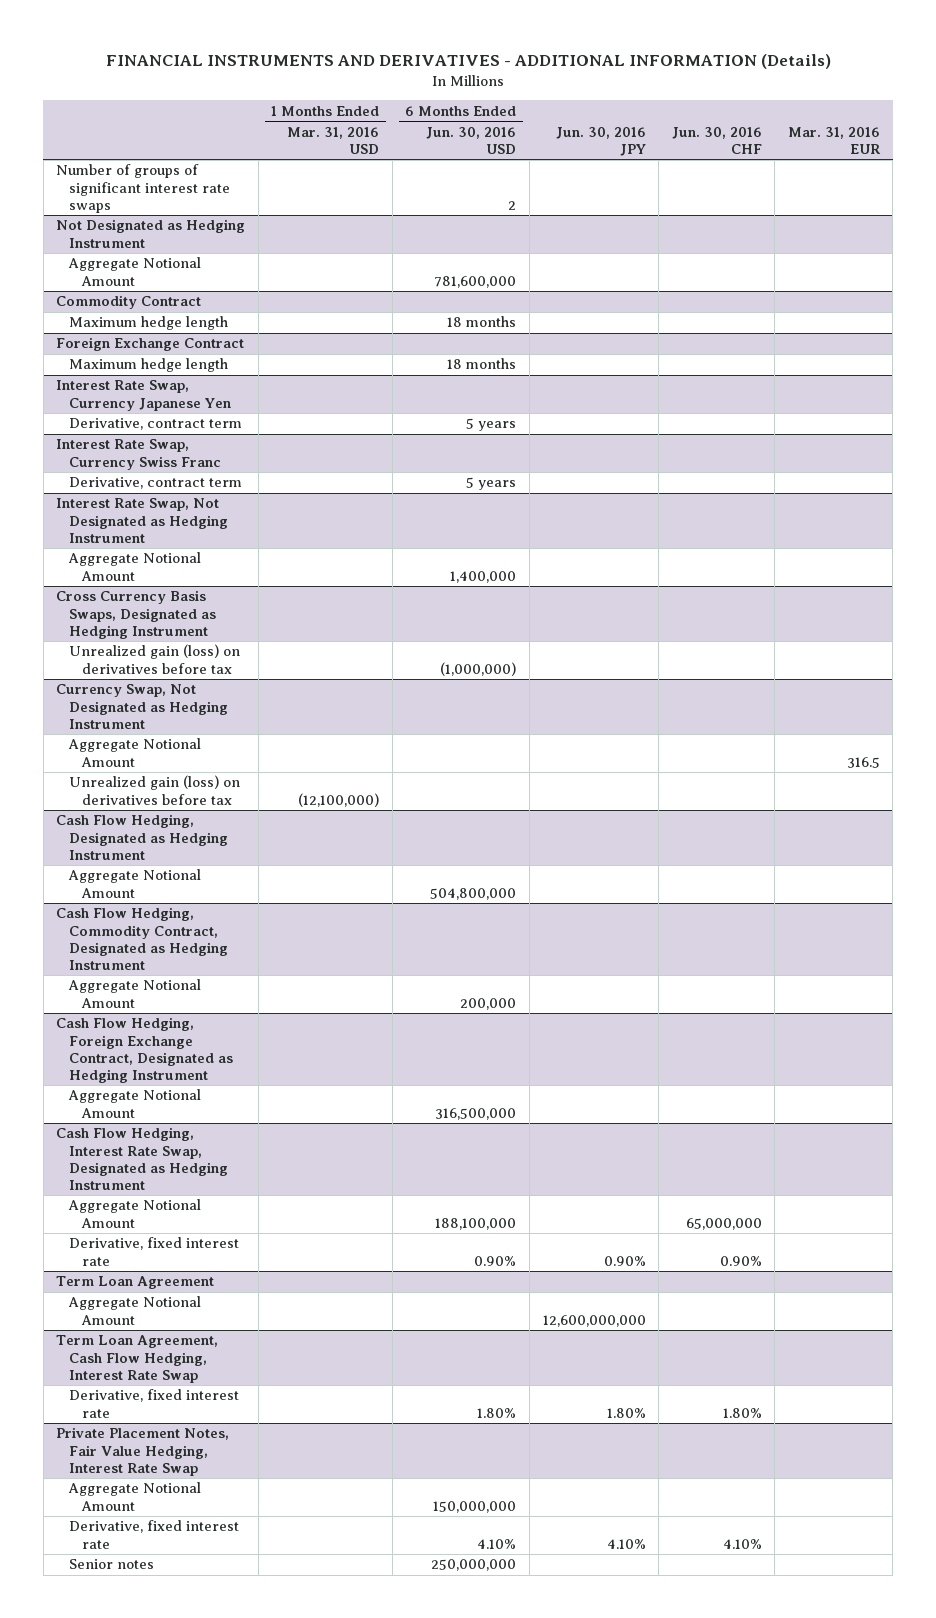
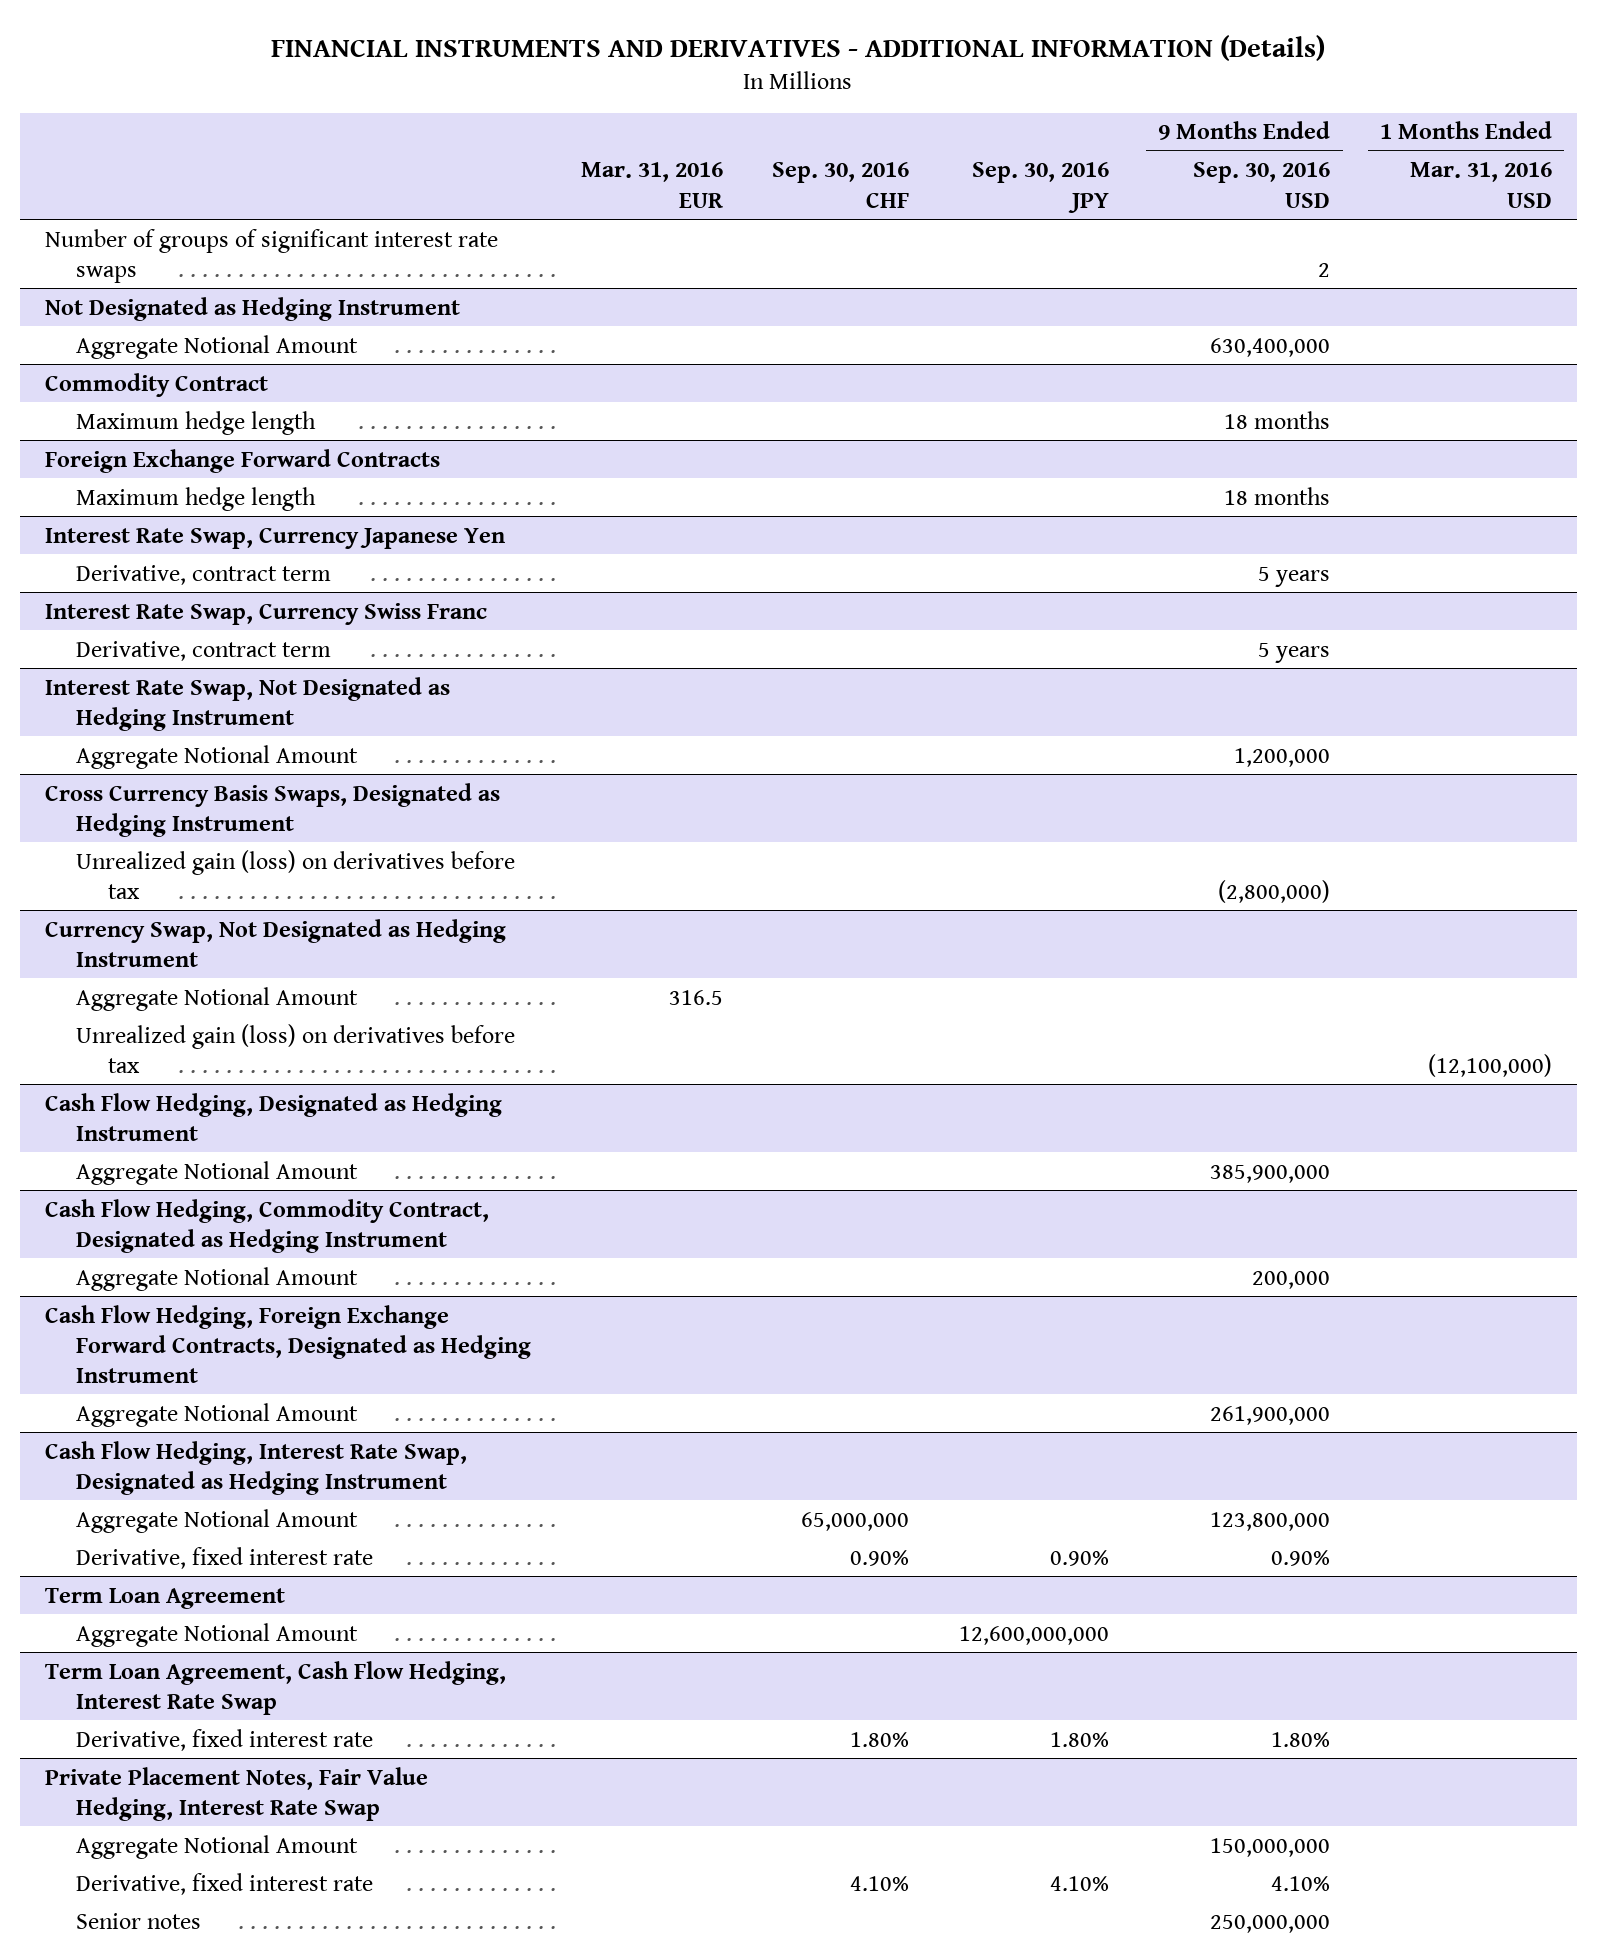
- | 1 Months Ended Mar. 31, 2016 USD | 6 Months Ended Jun. 30, 2016 USD | Jun. 30, 2016 JPY | Jun. 30, 2016 CHF | Mar. 31, 2016 EUR
+ | Mar. 31, 2016 EUR | Sep. 30, 2016 CHF | Sep. 30, 2016 JPY | 9 Months Ended Sep. 30, 2016 USD | 1 Months Ended Mar. 31, 2016 USD
- Foreign Exchange Contract
+ Foreign Exchange Forward Contracts
- Cash Flow Hedging, Foreign Exchange Contract, Designated as Hedging Instrument
+ Cash Flow Hedging, Foreign Exchange Forward Contracts, Designated as Hedging Instrument

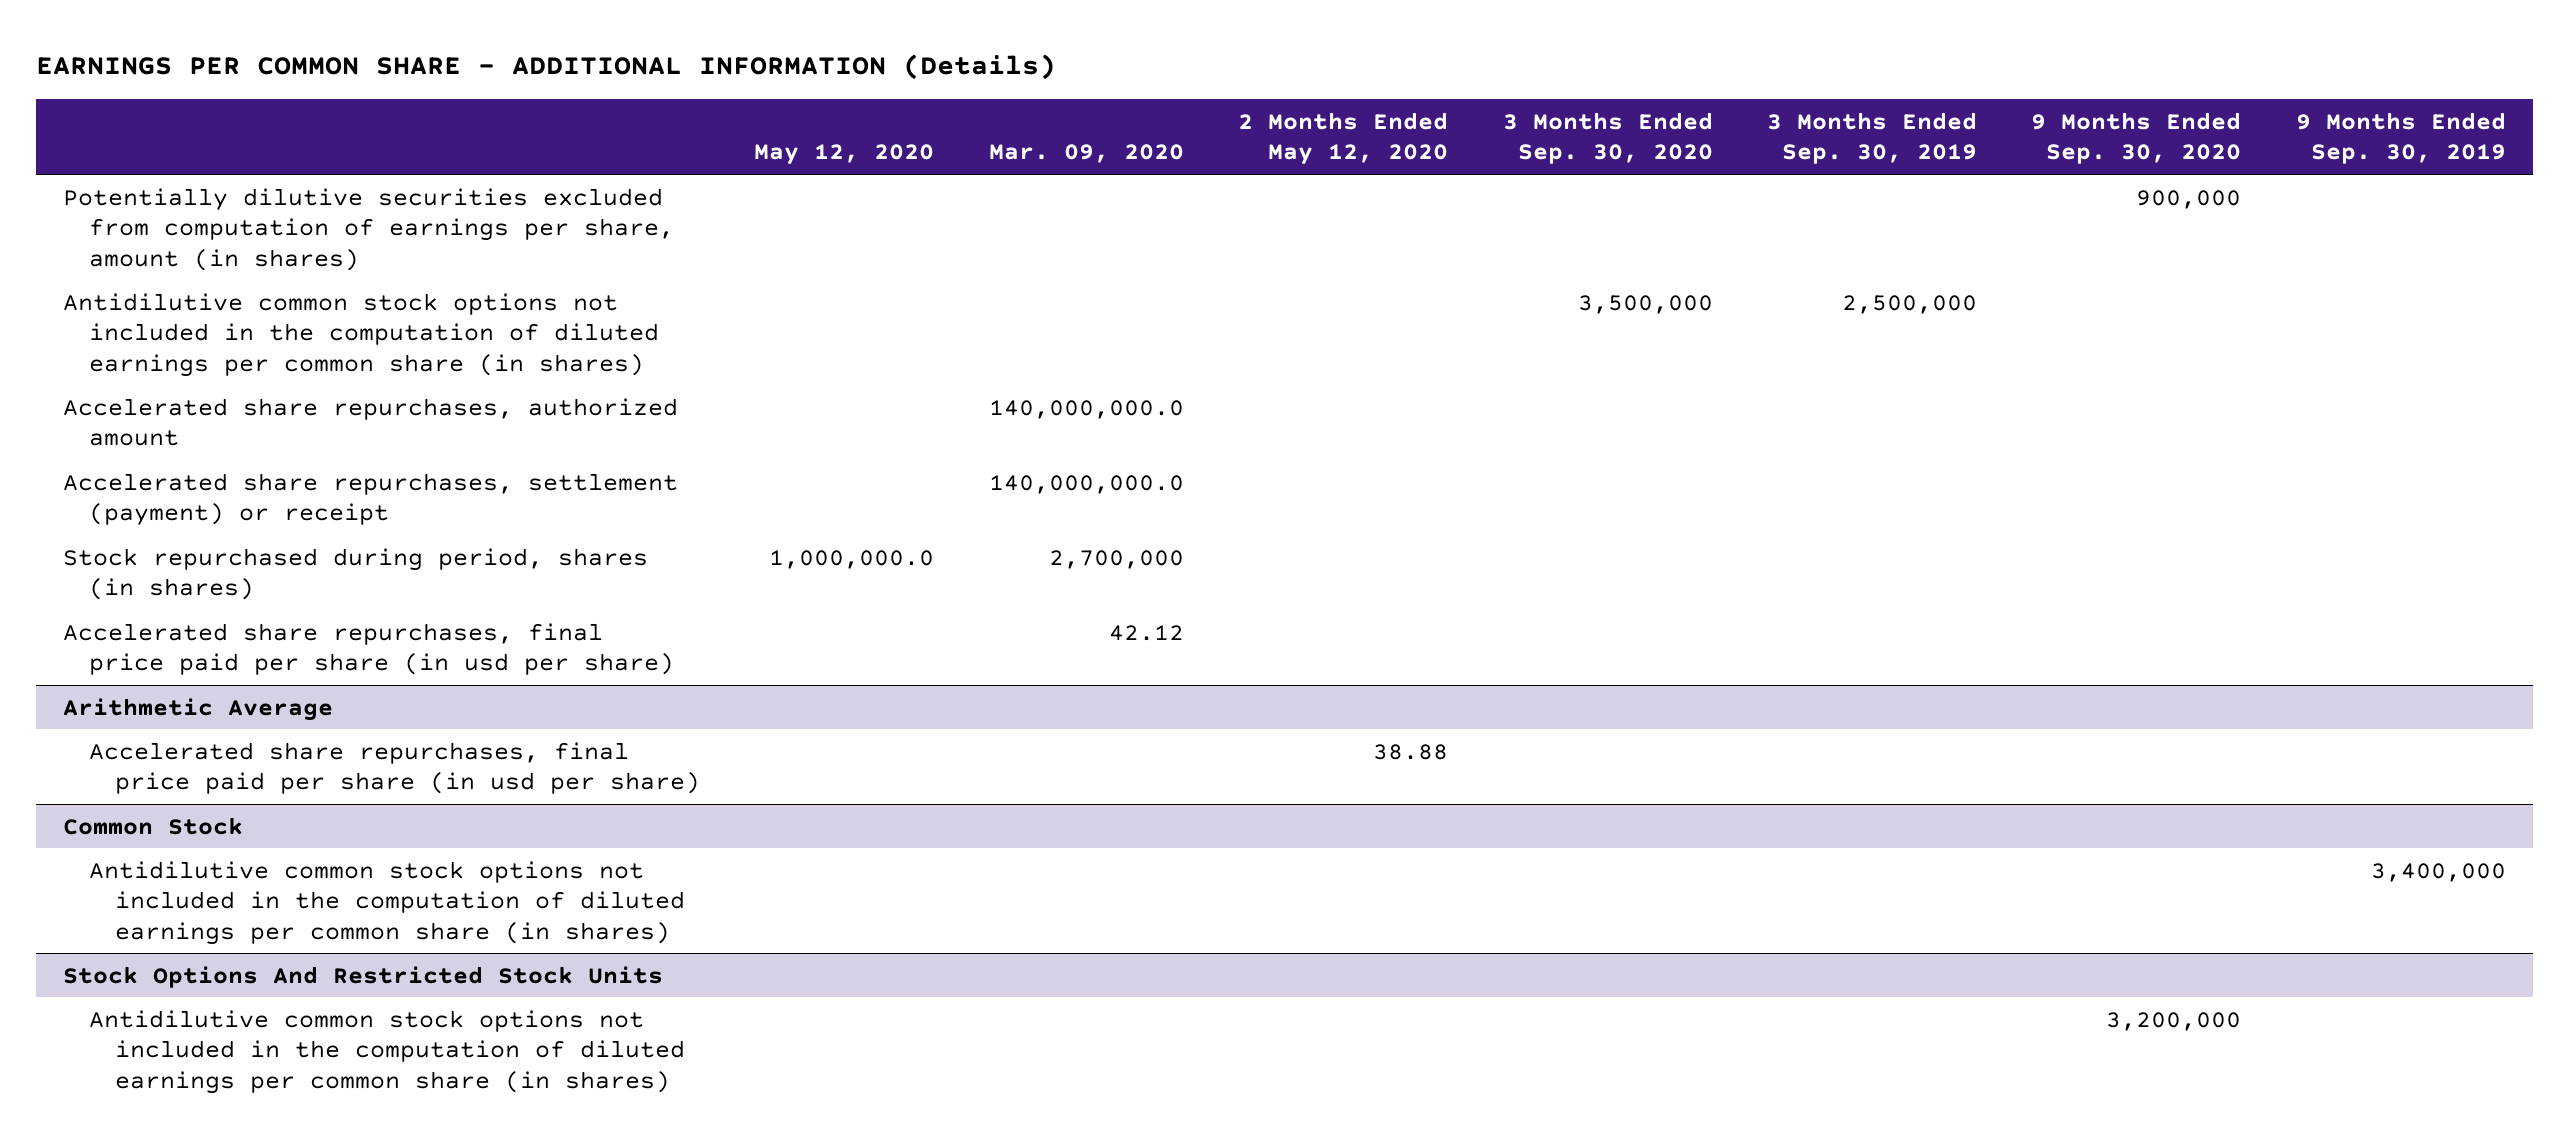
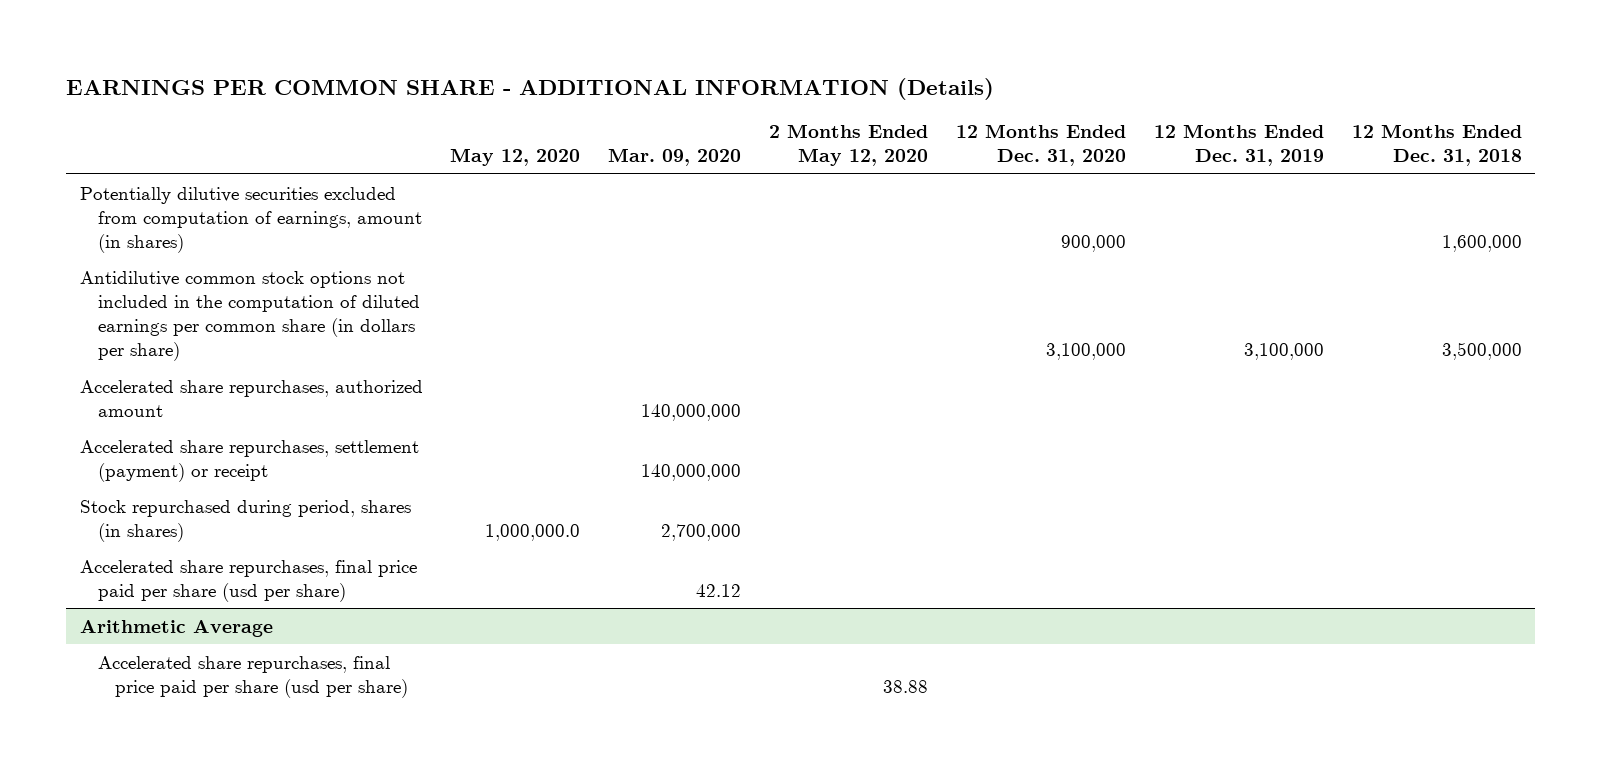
- | May 12, 2020 | Mar. 09, 2020 | 2 Months Ended May 12, 2020 | 3 Months Ended Sep. 30, 2020 | 3 Months Ended Sep. 30, 2019 | 9 Months Ended Sep. 30, 2020 | 9 Months Ended Sep. 30, 2019
+ | May 12, 2020 | Mar. 09, 2020 | 2 Months Ended May 12, 2020 | 12 Months Ended Dec. 31, 2020 | 12 Months Ended Dec. 31, 2019 | 12 Months Ended Dec. 31, 2018
- Potentially dilutive securities excluded from computation of earnings per share, amount (in shares) | | | | | | 900,000 |
- Antidilutive common stock options not included in the computation of diluted earnings per common share (in shares) | | | | 3,500,000 | 2,500,000 | |
- Accelerated share repurchases, authorized amount | | 140,000,000.0 | | | | |
- Accelerated share repurchases, settlement (payment) or receipt | | 140,000,000.0 | | | | |
+ Potentially dilutive securities excluded from computation of earnings, amount (in shares) | | | | 900,000 | | 1,600,000
+ Antidilutive common stock options not included in the computation of diluted earnings per common share (in dollars per share) | | | | 3,100,000 | 3,100,000 | 3,500,000
+ Accelerated share repurchases, authorized amount | | 140,000,000 | | | |
+ Accelerated share repurchases, settlement (payment) or receipt | | 140,000,000 | | | |
- Accelerated share repurchases, final price paid per share (in usd per share) | | 42.12 | | | | |
+ Accelerated share repurchases, final price paid per share (usd per share) | | 42.12 | | | |
@ Arithmetic Average
- Accelerated share repurchases, final price paid per share (in usd per share) | | | 38.88 | | | |
- Common Stock
- Antidilutive common stock options not included in the computation of diluted earnings per common share (in shares) | | | | | | | 3,400,000
- Stock Options And Restricted Stock Units
- Antidilutive common stock options not included in the computation of diluted earnings per common share (in shares) | | | | | | 3,200,000 |
@ Arithmetic Average
+ Accelerated share repurchases, final price paid per share (usd per share) | | | 38.88 | | |

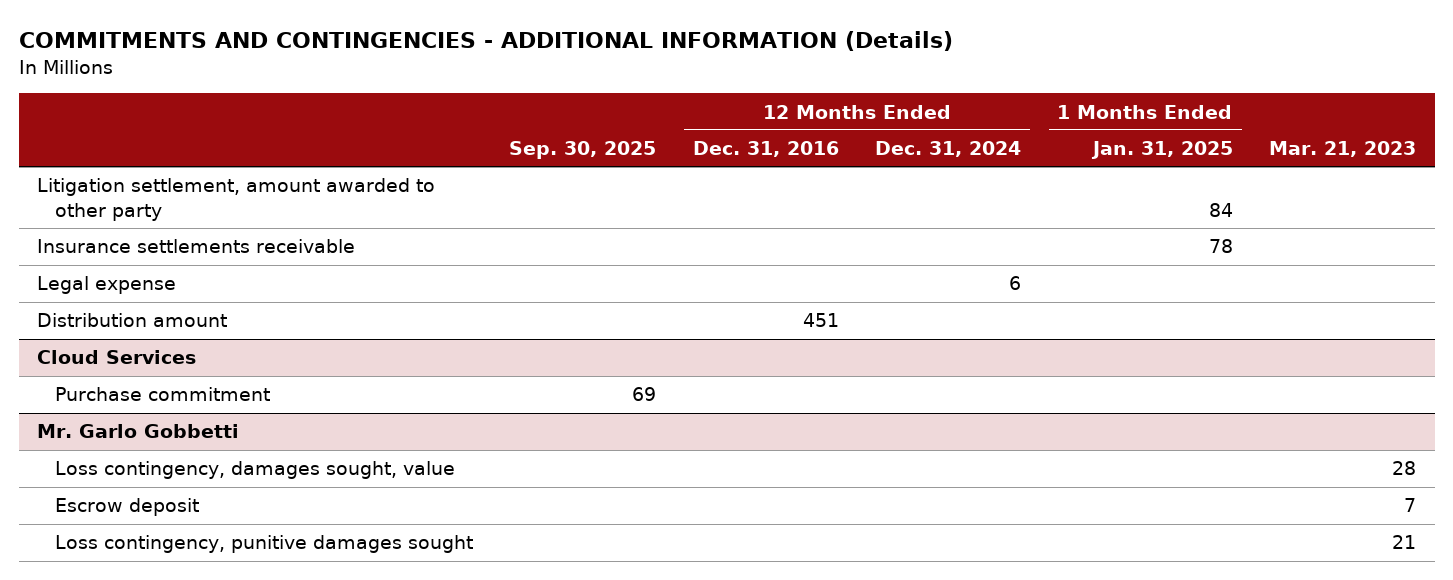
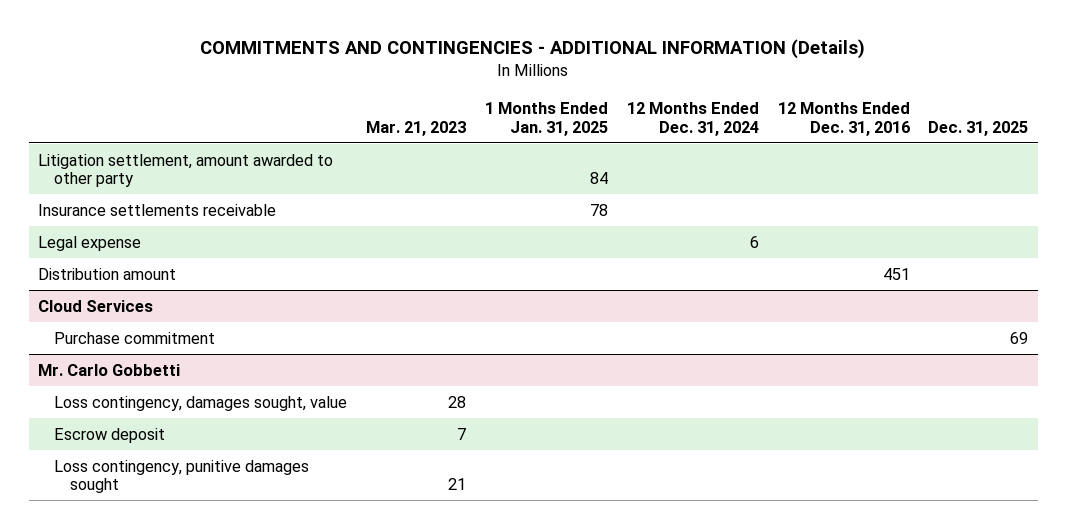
- | Sep. 30, 2025 | 12 Months Ended Dec. 31, 2016 | 12 Months Ended Dec. 31, 2024 | 1 Months Ended Jan. 31, 2025 | Mar. 21, 2023
+ | Mar. 21, 2023 | 1 Months Ended Jan. 31, 2025 | 12 Months Ended Dec. 31, 2024 | 12 Months Ended Dec. 31, 2016 | Dec. 31, 2025
- Mr. Garlo Gobbetti
+ Mr. Carlo Gobbetti

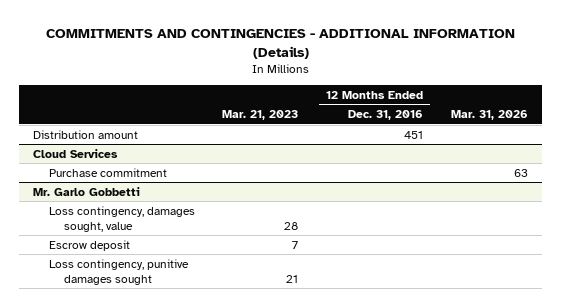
- | Mar. 21, 2023 | 1 Months Ended Jan. 31, 2025 | 12 Months Ended Dec. 31, 2024 | 12 Months Ended Dec. 31, 2016 | Dec. 31, 2025
+ | Mar. 21, 2023 | 12 Months Ended Dec. 31, 2016 | Mar. 31, 2026
- Litigation settlement, amount awarded to other party | | 84 | | |
- Insurance settlements receivable | | 78 | | |
- Legal expense | | | 6 | |
- Mr. Carlo Gobbetti
+ Mr. Garlo Gobbetti

